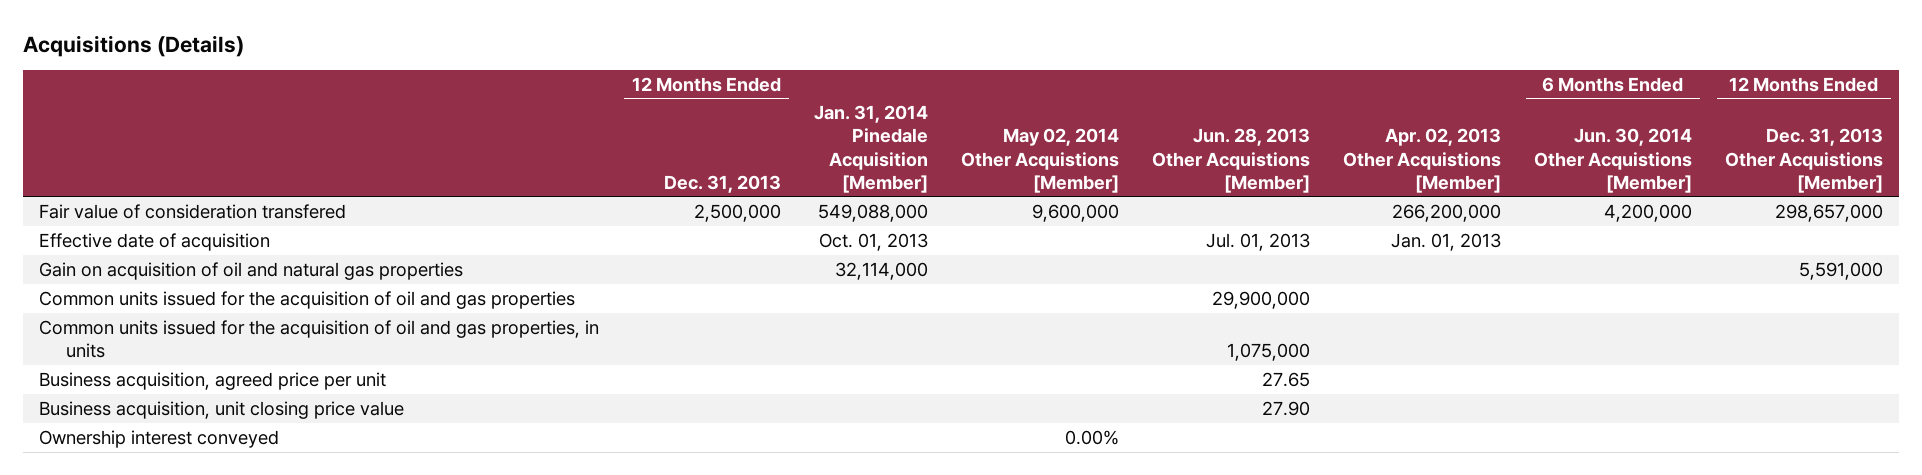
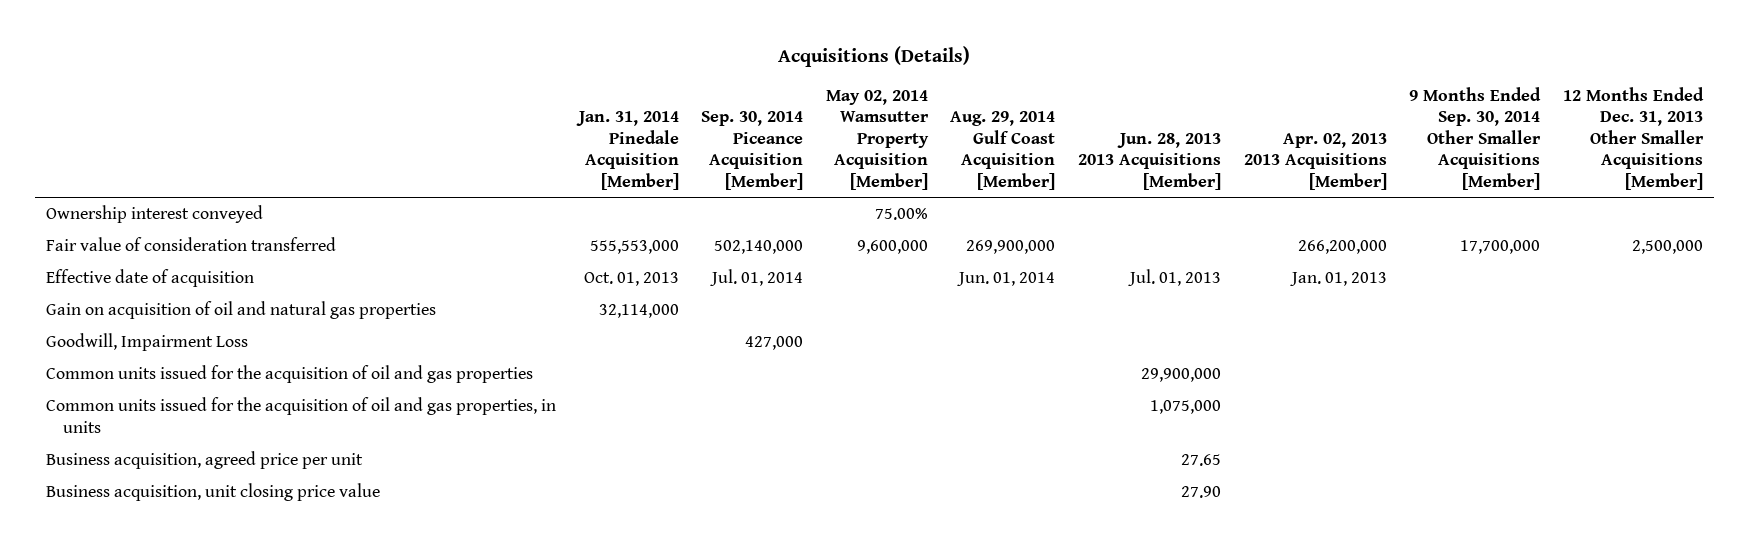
- | 12 Months Ended Dec. 31, 2013 | Jan. 31, 2014 Pinedale Acquisition [Member] | May 02, 2014 Other Acquistions [Member] | Jun. 28, 2013 Other Acquistions [Member] | Apr. 02, 2013 Other Acquistions [Member] | 6 Months Ended Jun. 30, 2014 Other Acquistions [Member] | 12 Months Ended Dec. 31, 2013 Other Acquistions [Member]
+ | Jan. 31, 2014 Pinedale Acquisition [Member] | Sep. 30, 2014 Piceance Acquisition [Member] | May 02, 2014 Wamsutter Property Acquisition [Member] | Aug. 29, 2014 Gulf Coast Acquisition [Member] | Jun. 28, 2013 2013 Acquisitions [Member] | Apr. 02, 2013 2013 Acquisitions [Member] | 9 Months Ended Sep. 30, 2014 Other Smaller Acquisitions [Member] | 12 Months Ended Dec. 31, 2013 Other Smaller Acquisitions [Member]
- Fair value of consideration transfered | 2,500,000 | 549,088,000 | 9,600,000 | | 266,200,000 | 4,200,000 | 298,657,000
moved up: Ownership interest conveyed | | | 75.00% | | | | |
+ Fair value of consideration transferred | 555,553,000 | 502,140,000 | 9,600,000 | 269,900,000 | | 266,200,000 | 17,700,000 | 2,500,000
+ Goodwill, Impairment Loss | | 427,000 | | | | | |

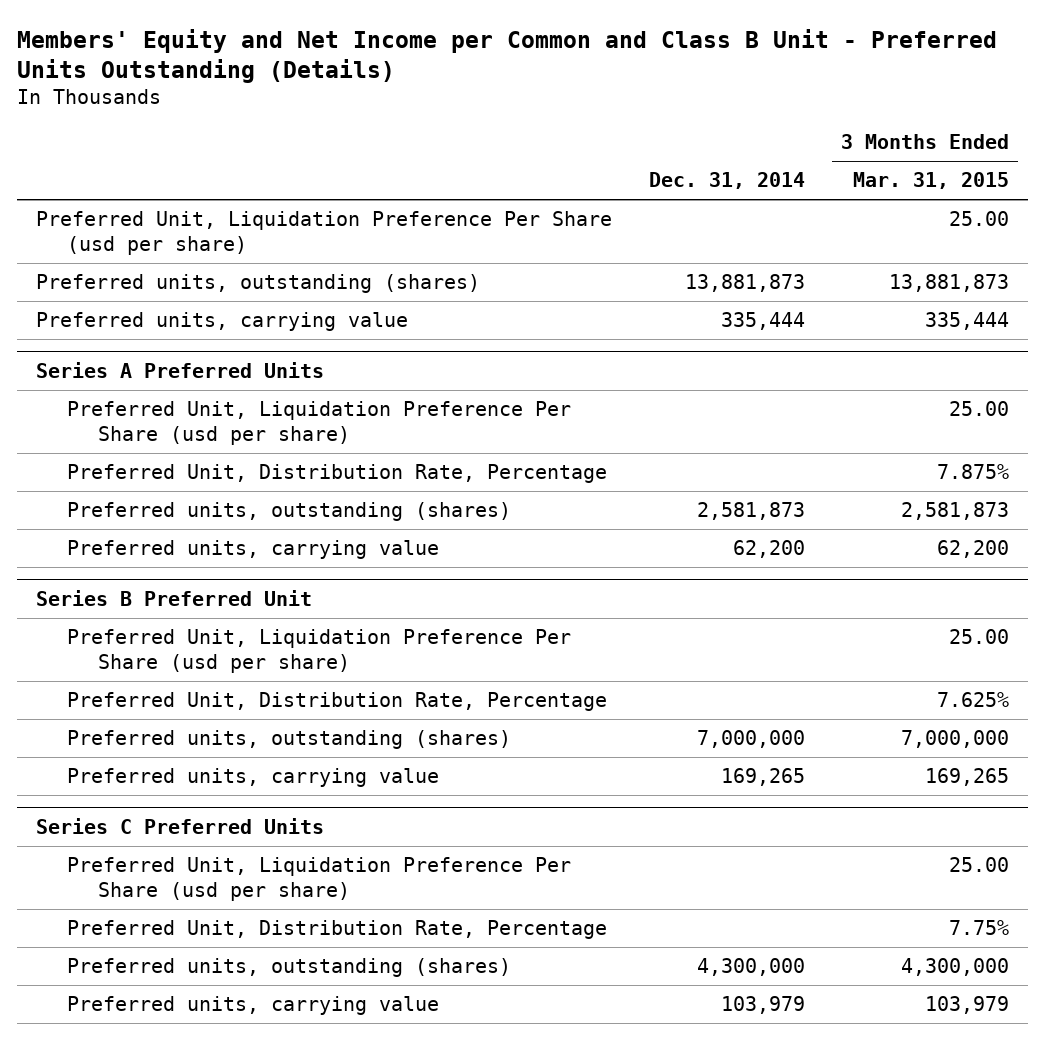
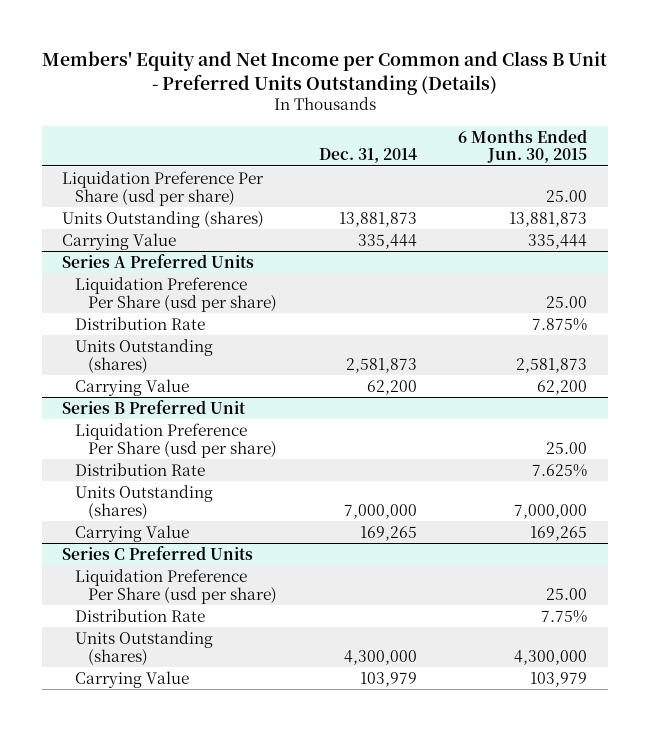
- | Dec. 31, 2014 | 3 Months Ended Mar. 31, 2015
+ | Dec. 31, 2014 | 6 Months Ended Jun. 30, 2015
- Preferred Unit, Liquidation Preference Per Share (usd per share) | | 25.00
- Preferred units, outstanding (shares) | 13,881,873 | 13,881,873
- Preferred units, carrying value | 335,444 | 335,444
+ Liquidation Preference Per Share (usd per share) | | 25.00
+ Units Outstanding (shares) | 13,881,873 | 13,881,873
+ Carrying Value | 335,444 | 335,444
@ Series A Preferred Units
- Preferred Unit, Liquidation Preference Per Share (usd per share) | | 25.00
- Preferred Unit, Distribution Rate, Percentage | | 7.875%
- Preferred units, outstanding (shares) | 2,581,873 | 2,581,873
- Preferred units, carrying value | 62,200 | 62,200
+ Liquidation Preference Per Share (usd per share) | | 25.00
+ Distribution Rate | | 7.875%
+ Units Outstanding (shares) | 2,581,873 | 2,581,873
+ Carrying Value | 62,200 | 62,200
@ Series B Preferred Unit
- Preferred Unit, Liquidation Preference Per Share (usd per share) | | 25.00
- Preferred Unit, Distribution Rate, Percentage | | 7.625%
- Preferred units, outstanding (shares) | 7,000,000 | 7,000,000
- Preferred units, carrying value | 169,265 | 169,265
+ Liquidation Preference Per Share (usd per share) | | 25.00
+ Distribution Rate | | 7.625%
+ Units Outstanding (shares) | 7,000,000 | 7,000,000
+ Carrying Value | 169,265 | 169,265
@ Series C Preferred Units
- Preferred Unit, Liquidation Preference Per Share (usd per share) | | 25.00
- Preferred Unit, Distribution Rate, Percentage | | 7.75%
- Preferred units, outstanding (shares) | 4,300,000 | 4,300,000
- Preferred units, carrying value | 103,979 | 103,979
+ Liquidation Preference Per Share (usd per share) | | 25.00
+ Distribution Rate | | 7.75%
+ Units Outstanding (shares) | 4,300,000 | 4,300,000
+ Carrying Value | 103,979 | 103,979

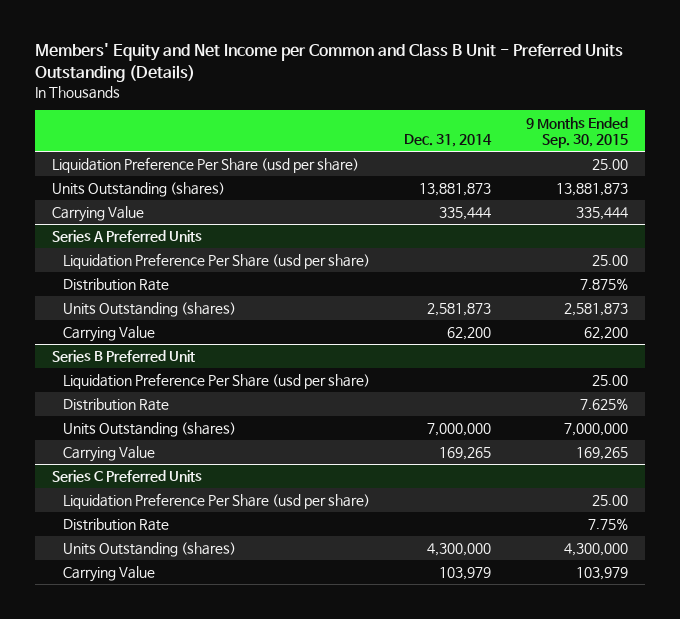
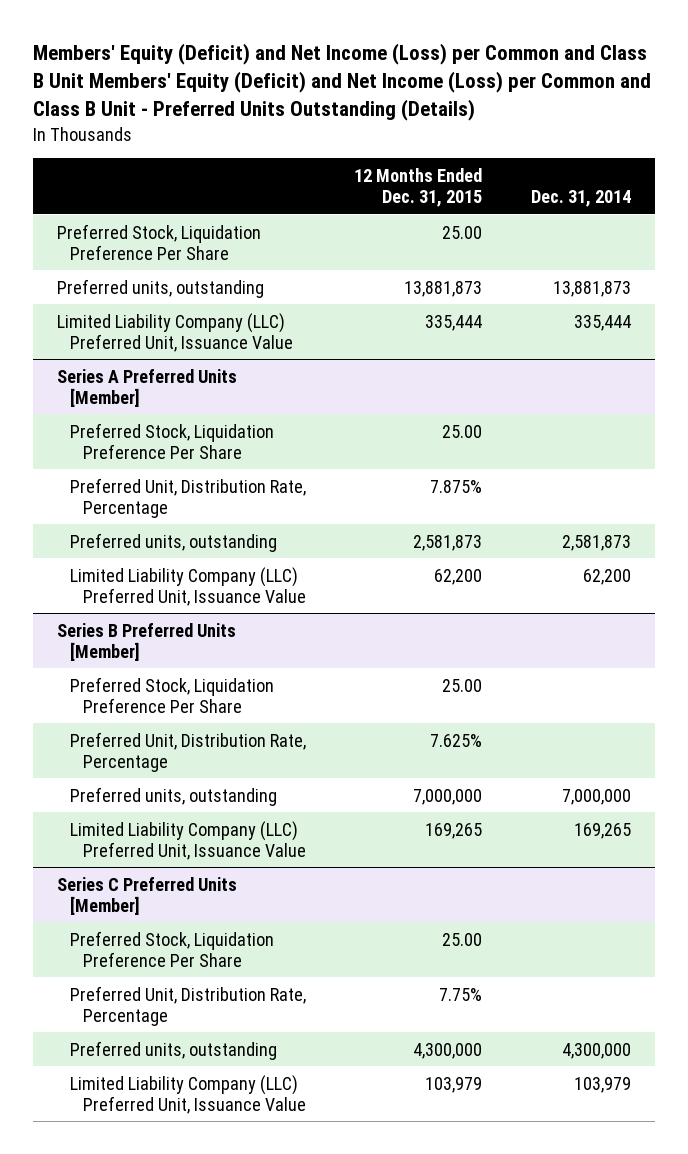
- Members' Equity and Net Income per Common and Class B Unit - Preferred Units Outstanding (Details)
+ Members' Equity (Deficit) and Net Income (Loss) per Common and Class B Unit Members' Equity (Deficit) and Net Income (Loss) per Common and Class B Unit - Preferred Units Outstanding (Details)
- | Dec. 31, 2014 | 9 Months Ended Sep. 30, 2015
+ | 12 Months Ended Dec. 31, 2015 | Dec. 31, 2014
- Liquidation Preference Per Share (usd per share) | | 25.00
- Units Outstanding (shares) | 13,881,873 | 13,881,873
- Carrying Value | 335,444 | 335,444
- Series A Preferred Units
- Liquidation Preference Per Share (usd per share) | | 25.00
- Distribution Rate | | 7.875%
- Units Outstanding (shares) | 2,581,873 | 2,581,873
- Carrying Value | 62,200 | 62,200
- Series B Preferred Unit
- Liquidation Preference Per Share (usd per share) | | 25.00
- Distribution Rate | | 7.625%
- Units Outstanding (shares) | 7,000,000 | 7,000,000
- Carrying Value | 169,265 | 169,265
- Series C Preferred Units
- Liquidation Preference Per Share (usd per share) | | 25.00
- Distribution Rate | | 7.75%
- Units Outstanding (shares) | 4,300,000 | 4,300,000
- Carrying Value | 103,979 | 103,979
+ Preferred Stock, Liquidation Preference Per Share | 25.00 |
+ Preferred units, outstanding | 13,881,873 | 13,881,873
+ Limited Liability Company (LLC) Preferred Unit, Issuance Value | 335,444 | 335,444
+ Series A Preferred Units [Member]
+ Preferred Stock, Liquidation Preference Per Share | 25.00 |
+ Preferred Unit, Distribution Rate, Percentage | 7.875% |
+ Preferred units, outstanding | 2,581,873 | 2,581,873
+ Limited Liability Company (LLC) Preferred Unit, Issuance Value | 62,200 | 62,200
+ Series B Preferred Units [Member]
+ Preferred Stock, Liquidation Preference Per Share | 25.00 |
+ Preferred Unit, Distribution Rate, Percentage | 7.625% |
+ Preferred units, outstanding | 7,000,000 | 7,000,000
+ Limited Liability Company (LLC) Preferred Unit, Issuance Value | 169,265 | 169,265
+ Series C Preferred Units [Member]
+ Preferred Stock, Liquidation Preference Per Share | 25.00 |
+ Preferred Unit, Distribution Rate, Percentage | 7.75% |
+ Preferred units, outstanding | 4,300,000 | 4,300,000
+ Limited Liability Company (LLC) Preferred Unit, Issuance Value | 103,979 | 103,979

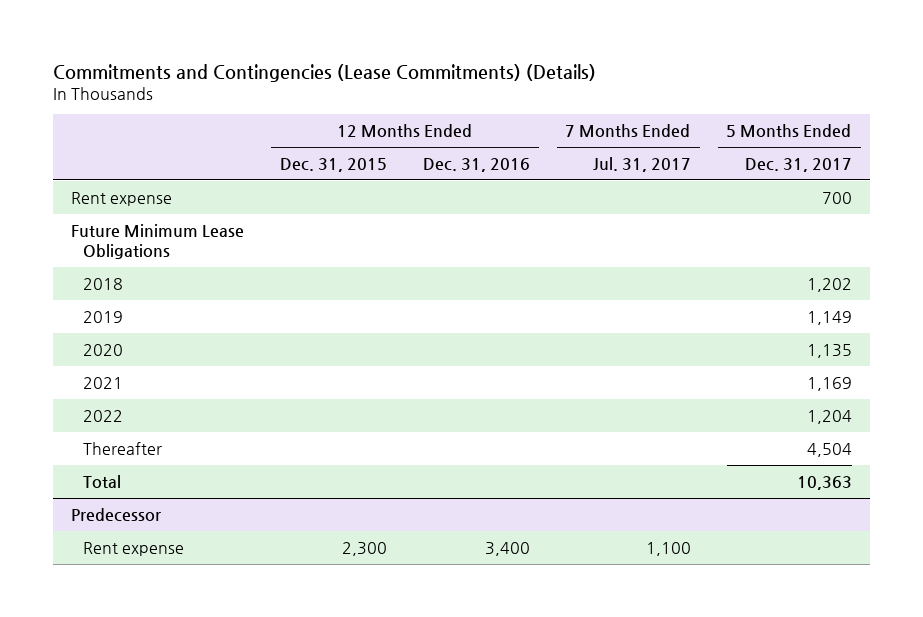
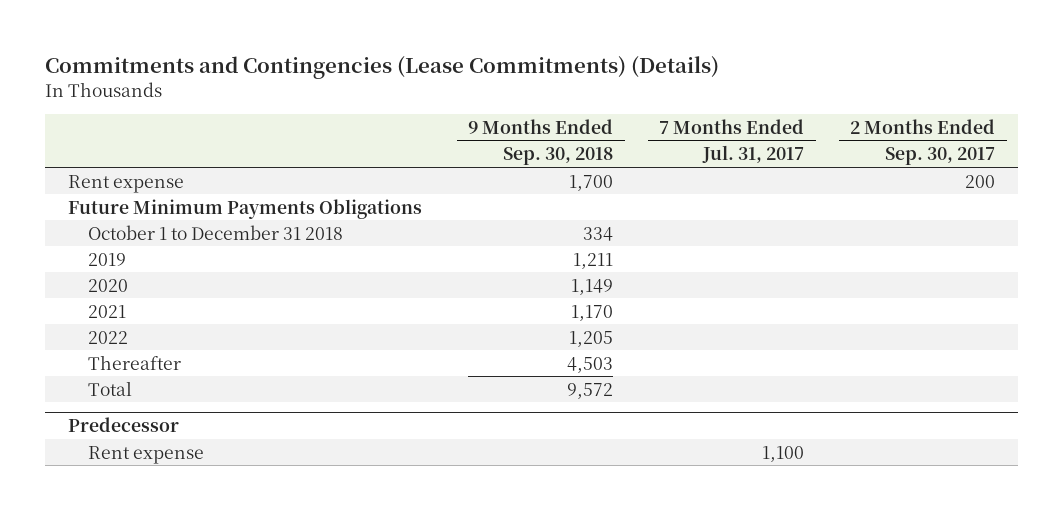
- | 12 Months Ended Dec. 31, 2015 | 12 Months Ended Dec. 31, 2016 | 7 Months Ended Jul. 31, 2017 | 5 Months Ended Dec. 31, 2017
+ | 9 Months Ended Sep. 30, 2018 | 7 Months Ended Jul. 31, 2017 | 2 Months Ended Sep. 30, 2017
- Future Minimum Lease Obligations
- 2018 | | | | 1,202
+ Future Minimum Payments Obligations
+ October 1 to December 31 2018 | 334 | |

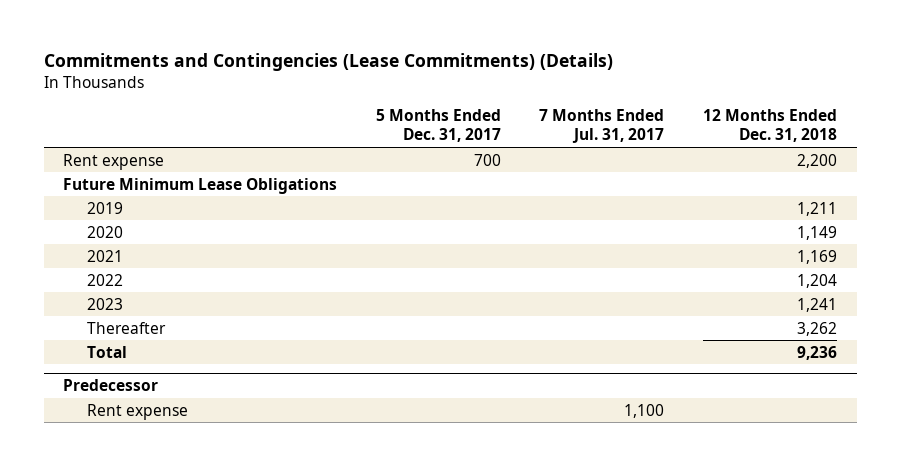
- | 9 Months Ended Sep. 30, 2018 | 7 Months Ended Jul. 31, 2017 | 2 Months Ended Sep. 30, 2017
+ | 5 Months Ended Dec. 31, 2017 | 7 Months Ended Jul. 31, 2017 | 12 Months Ended Dec. 31, 2018
- Future Minimum Payments Obligations
- October 1 to December 31 2018 | 334 | |
+ Future Minimum Lease Obligations
+ 2023 | | | 1,241

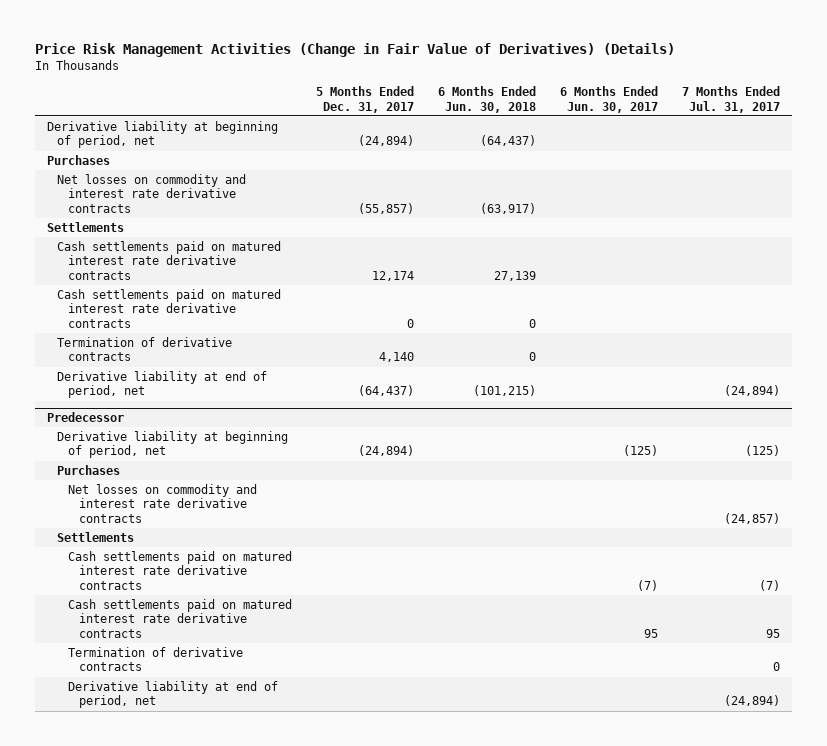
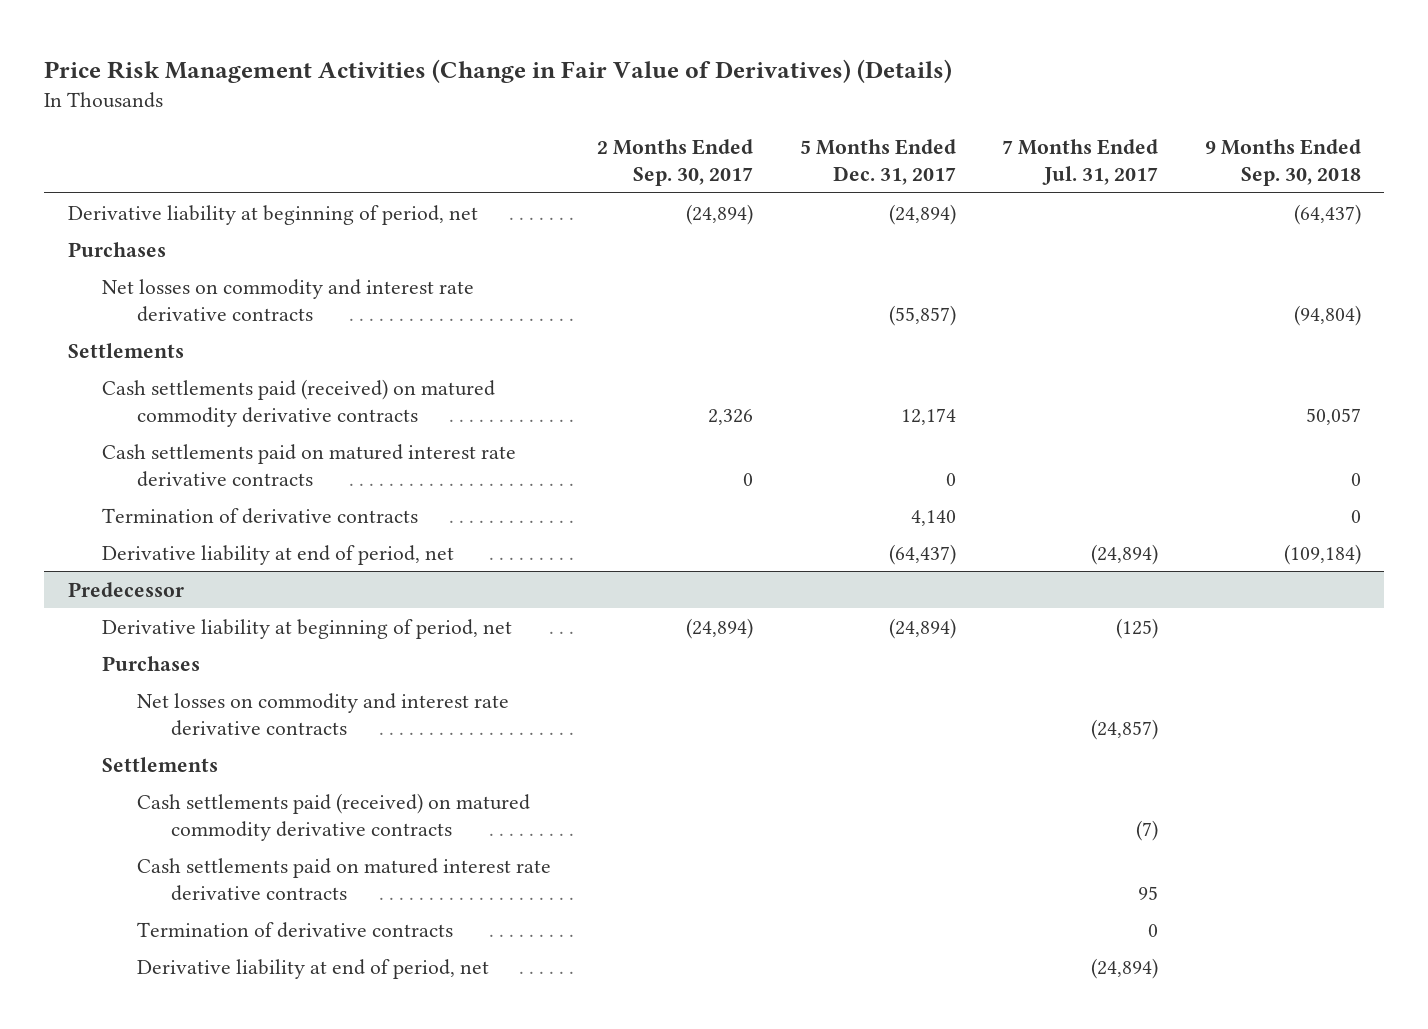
- | 5 Months Ended Dec. 31, 2017 | 6 Months Ended Jun. 30, 2018 | 6 Months Ended Jun. 30, 2017 | 7 Months Ended Jul. 31, 2017
+ | 2 Months Ended Sep. 30, 2017 | 5 Months Ended Dec. 31, 2017 | 7 Months Ended Jul. 31, 2017 | 9 Months Ended Sep. 30, 2018
- Cash settlements paid on matured interest rate derivative contracts | 12,174 | 27,139 | |
+ Cash settlements paid (received) on matured commodity derivative contracts | 2,326 | 12,174 | | 50,057
@ Predecessor
- Cash settlements paid on matured interest rate derivative contracts | | | (7) | (7)
+ Cash settlements paid (received) on matured commodity derivative contracts | | | (7) |

